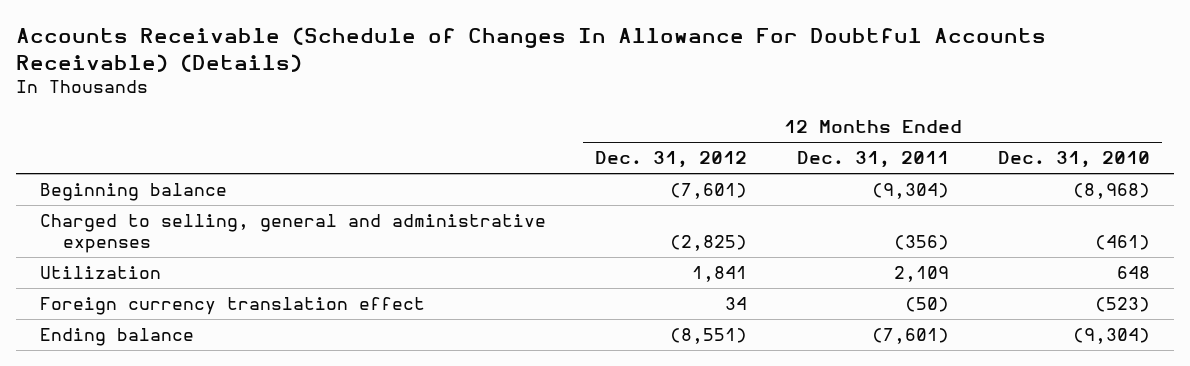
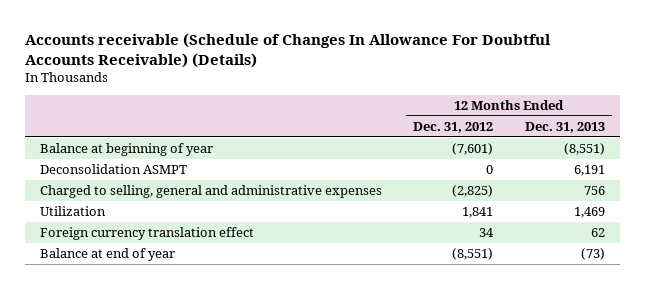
- Accounts Receivable (Schedule of Changes In Allowance For Doubtful Accounts Receivable) (Details)
+ Accounts receivable (Schedule of Changes In Allowance For Doubtful Accounts Receivable) (Details)
- | 12 Months Ended Dec. 31, 2012 | 12 Months Ended Dec. 31, 2011 | 12 Months Ended Dec. 31, 2010
+ | 12 Months Ended Dec. 31, 2012 | 12 Months Ended Dec. 31, 2013
- Beginning balance | (7,601) | (9,304) | (8,968)
+ Balance at beginning of year | (7,601) | (8,551)
+ Deconsolidation ASMPT | 0 | 6,191
- Ending balance | (8,551) | (7,601) | (9,304)
+ Balance at end of year | (8,551) | (73)

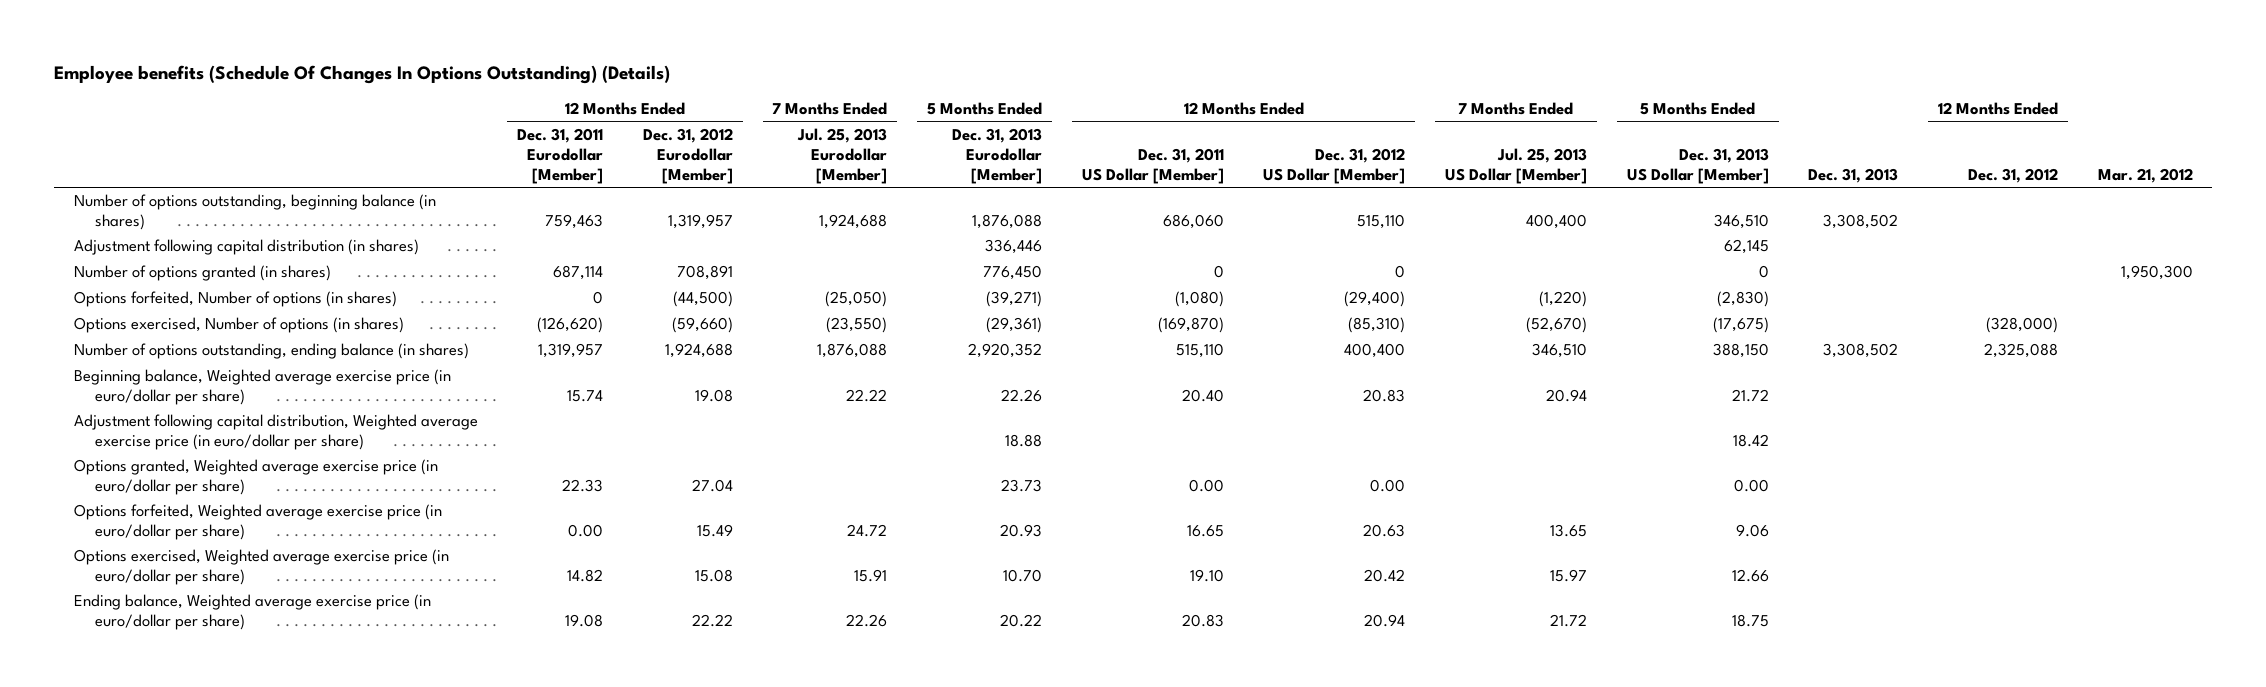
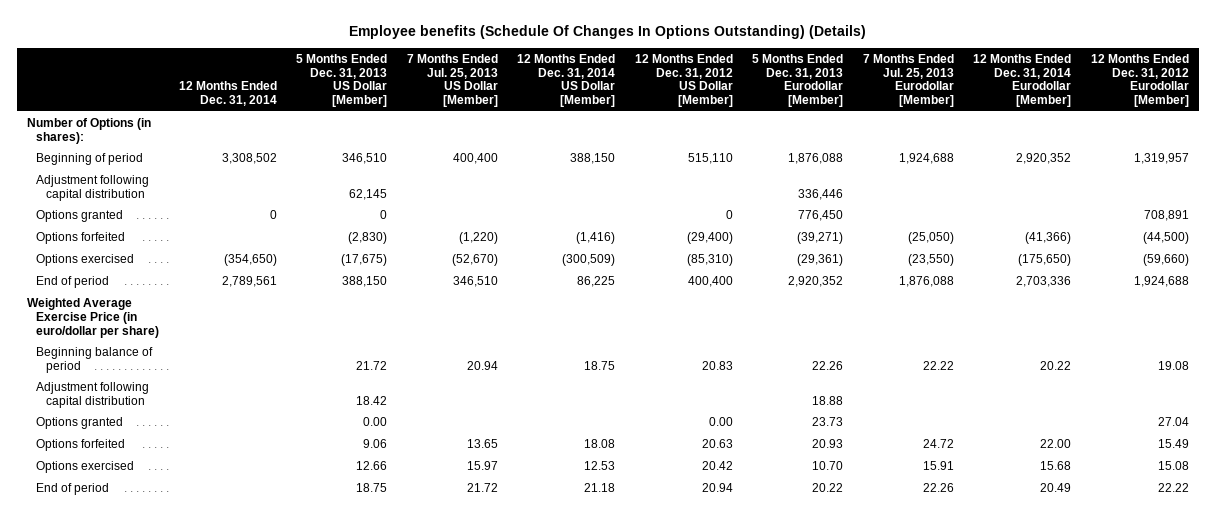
- | 12 Months Ended Dec. 31, 2011 Eurodollar [Member] | 12 Months Ended Dec. 31, 2012 Eurodollar [Member] | 7 Months Ended Jul. 25, 2013 Eurodollar [Member] | 5 Months Ended Dec. 31, 2013 Eurodollar [Member] | 12 Months Ended Dec. 31, 2011 US Dollar [Member] | 12 Months Ended Dec. 31, 2012 US Dollar [Member] | 7 Months Ended Jul. 25, 2013 US Dollar [Member] | 5 Months Ended Dec. 31, 2013 US Dollar [Member] | Dec. 31, 2013 | 12 Months Ended Dec. 31, 2012 | Mar. 21, 2012
+ | 12 Months Ended Dec. 31, 2014 | 5 Months Ended Dec. 31, 2013 US Dollar [Member] | 7 Months Ended Jul. 25, 2013 US Dollar [Member] | 12 Months Ended Dec. 31, 2014 US Dollar [Member] | 12 Months Ended Dec. 31, 2012 US Dollar [Member] | 5 Months Ended Dec. 31, 2013 Eurodollar [Member] | 7 Months Ended Jul. 25, 2013 Eurodollar [Member] | 12 Months Ended Dec. 31, 2014 Eurodollar [Member] | 12 Months Ended Dec. 31, 2012 Eurodollar [Member]
- Number of options outstanding, beginning balance (in shares) | 759,463 | 1,319,957 | 1,924,688 | 1,876,088 | 686,060 | 515,110 | 400,400 | 346,510 | 3,308,502 | |
- Adjustment following capital distribution (in shares) | | | | 336,446 | | | | 62,145 | | |
- Number of options granted (in shares) | 687,114 | 708,891 | | 776,450 | 0 | 0 | | 0 | | | 1,950,300
- Options forfeited, Number of options (in shares) | 0 | (44,500) | (25,050) | (39,271) | (1,080) | (29,400) | (1,220) | (2,830) | | |
- Options exercised, Number of options (in shares) | (126,620) | (59,660) | (23,550) | (29,361) | (169,870) | (85,310) | (52,670) | (17,675) | | (328,000) |
- Number of options outstanding, ending balance (in shares) | 1,319,957 | 1,924,688 | 1,876,088 | 2,920,352 | 515,110 | 400,400 | 346,510 | 388,150 | 3,308,502 | 2,325,088 |
- Beginning balance, Weighted average exercise price (in euro/dollar per share) | 15.74 | 19.08 | 22.22 | 22.26 | 20.40 | 20.83 | 20.94 | 21.72 | | |
- Adjustment following capital distribution, Weighted average exercise price (in euro/dollar per share) | | | | 18.88 | | | | 18.42 | | |
- Options granted, Weighted average exercise price (in euro/dollar per share) | 22.33 | 27.04 | | 23.73 | 0.00 | 0.00 | | 0.00 | | |
- Options forfeited, Weighted average exercise price (in euro/dollar per share) | 0.00 | 15.49 | 24.72 | 20.93 | 16.65 | 20.63 | 13.65 | 9.06 | | |
- Options exercised, Weighted average exercise price (in euro/dollar per share) | 14.82 | 15.08 | 15.91 | 10.70 | 19.10 | 20.42 | 15.97 | 12.66 | | |
- Ending balance, Weighted average exercise price (in euro/dollar per share) | 19.08 | 22.22 | 22.26 | 20.22 | 20.83 | 20.94 | 21.72 | 18.75 | | |
+ Number of Options (in shares):
+ Beginning of period | 3,308,502 | 346,510 | 400,400 | 388,150 | 515,110 | 1,876,088 | 1,924,688 | 2,920,352 | 1,319,957
+ Adjustment following capital distribution | | 62,145 | | | | 336,446 | | |
+ Options granted | 0 | 0 | | | 0 | 776,450 | | | 708,891
+ Options forfeited | | (2,830) | (1,220) | (1,416) | (29,400) | (39,271) | (25,050) | (41,366) | (44,500)
+ Options exercised | (354,650) | (17,675) | (52,670) | (300,509) | (85,310) | (29,361) | (23,550) | (175,650) | (59,660)
+ End of period | 2,789,561 | 388,150 | 346,510 | 86,225 | 400,400 | 2,920,352 | 1,876,088 | 2,703,336 | 1,924,688
+ Weighted Average Exercise Price (in euro/dollar per share)
+ Beginning balance of period | | 21.72 | 20.94 | 18.75 | 20.83 | 22.26 | 22.22 | 20.22 | 19.08
+ Adjustment following capital distribution | | 18.42 | | | | 18.88 | | |
+ Options granted | | 0.00 | | | 0.00 | 23.73 | | | 27.04
+ Options forfeited | | 9.06 | 13.65 | 18.08 | 20.63 | 20.93 | 24.72 | 22.00 | 15.49
+ Options exercised | | 12.66 | 15.97 | 12.53 | 20.42 | 10.70 | 15.91 | 15.68 | 15.08
+ End of period | | 18.75 | 21.72 | 21.18 | 20.94 | 20.22 | 22.26 | 20.49 | 22.22

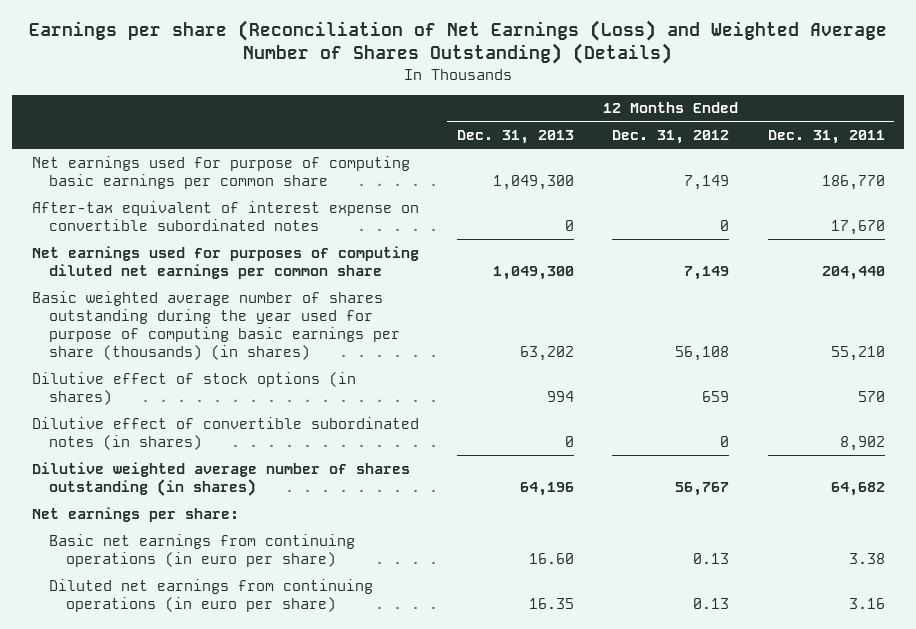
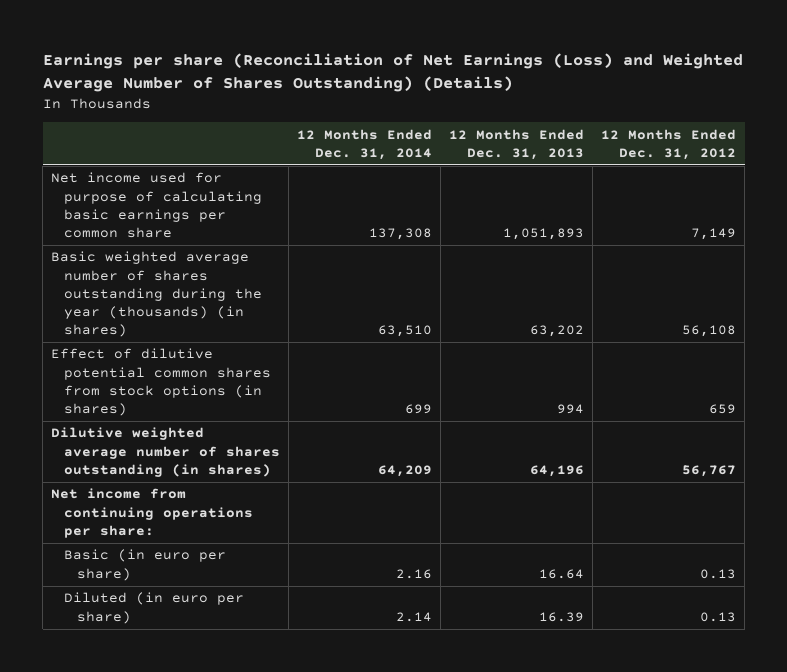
- | 12 Months Ended Dec. 31, 2013 | 12 Months Ended Dec. 31, 2012 | 12 Months Ended Dec. 31, 2011
+ | 12 Months Ended Dec. 31, 2014 | 12 Months Ended Dec. 31, 2013 | 12 Months Ended Dec. 31, 2012
- Net earnings used for purpose of computing basic earnings per common share | 1,049,300 | 7,149 | 186,770
- After-tax equivalent of interest expense on convertible subordinated notes | 0 | 0 | 17,670
- Net earnings used for purposes of computing diluted net earnings per common share | 1,049,300 | 7,149 | 204,440
- Basic weighted average number of shares outstanding during the year used for purpose of computing basic earnings per share (thousands) (in shares) | 63,202 | 56,108 | 55,210
- Dilutive effect of stock options (in shares) | 994 | 659 | 570
- Dilutive effect of convertible subordinated notes (in shares) | 0 | 0 | 8,902
+ Net income used for purpose of calculating basic earnings per common share | 137,308 | 1,051,893 | 7,149
+ Basic weighted average number of shares outstanding during the year (thousands) (in shares) | 63,510 | 63,202 | 56,108
+ Effect of dilutive potential common shares from stock options (in shares) | 699 | 994 | 659
- Net earnings per share:
- Basic net earnings from continuing operations (in euro per share) | 16.60 | 0.13 | 3.38
- Diluted net earnings from continuing operations (in euro per share) | 16.35 | 0.13 | 3.16
+ Net income from continuing operations per share:
+ Basic (in euro per share) | 2.16 | 16.64 | 0.13
+ Diluted (in euro per share) | 2.14 | 16.39 | 0.13

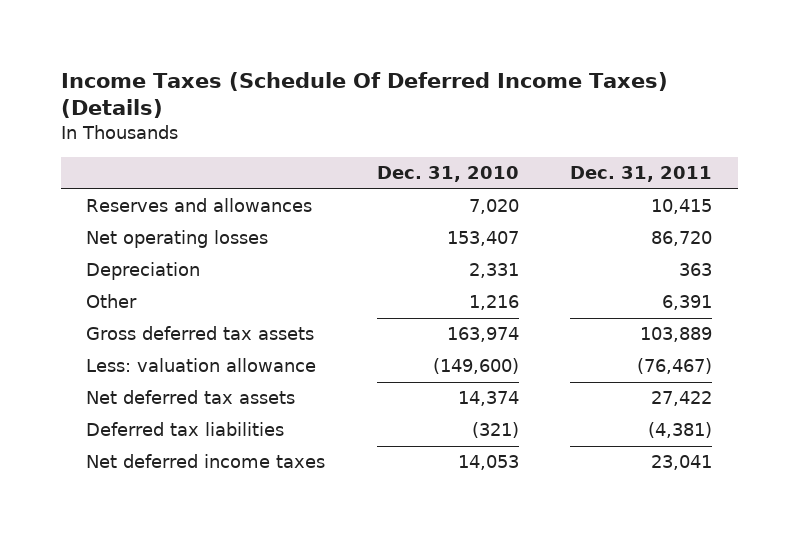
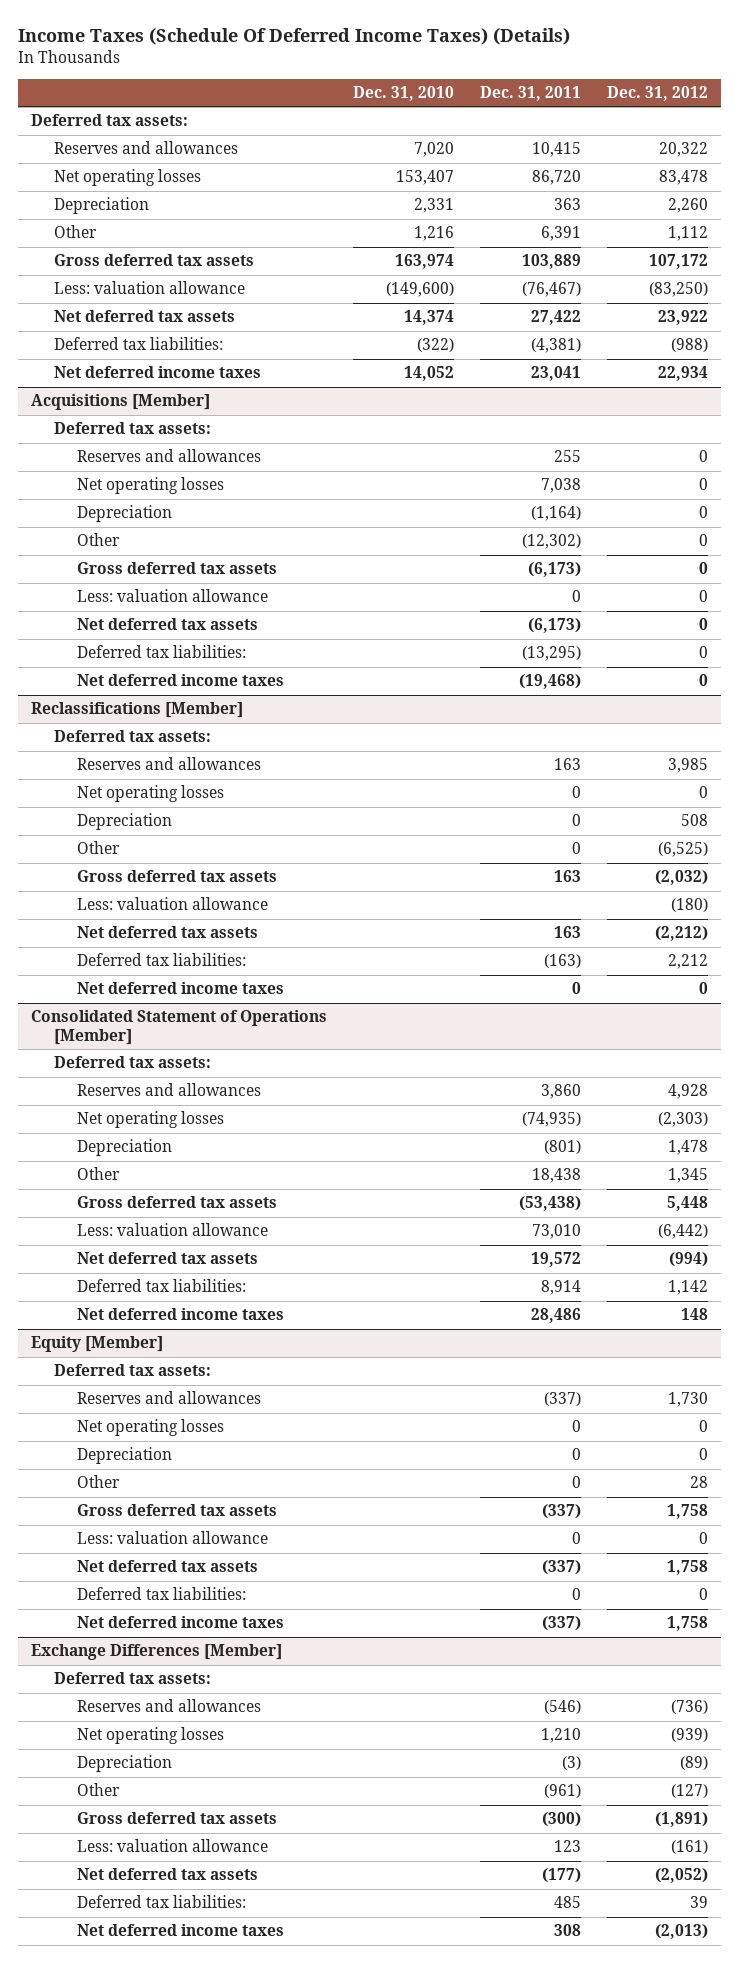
- | Dec. 31, 2010 | Dec. 31, 2011
+ | Dec. 31, 2010 | Dec. 31, 2011 | Dec. 31, 2012
+ Deferred tax assets:
- Deferred tax liabilities | (321) | (4,381)
- Net deferred income taxes | 14,053 | 23,041
+ Deferred tax liabilities: | (322) | (4,381) | (988)
+ Net deferred income taxes | 14,052 | 23,041 | 22,934
+ Acquisitions [Member]
+ Deferred tax assets:
+ Reserves and allowances | | 255 | 0
+ Net operating losses | | 7,038 | 0
+ Depreciation | | (1,164) | 0
+ Other | | (12,302) | 0
+ Gross deferred tax assets | | (6,173) | 0
+ Less: valuation allowance | | 0 | 0
+ Net deferred tax assets | | (6,173) | 0
+ Deferred tax liabilities: | | (13,295) | 0
+ Net deferred income taxes | | (19,468) | 0
+ Reclassifications [Member]
+ Deferred tax assets:
+ Reserves and allowances | | 163 | 3,985
+ Net operating losses | | 0 | 0
+ Depreciation | | 0 | 508
+ Other | | 0 | (6,525)
+ Gross deferred tax assets | | 163 | (2,032)
+ Less: valuation allowance | | | (180)
+ Net deferred tax assets | | 163 | (2,212)
+ Deferred tax liabilities: | | (163) | 2,212
+ Net deferred income taxes | | 0 | 0
+ Consolidated Statement of Operations [Member]
+ Deferred tax assets:
+ Reserves and allowances | | 3,860 | 4,928
+ Net operating losses | | (74,935) | (2,303)
+ Depreciation | | (801) | 1,478
+ Other | | 18,438 | 1,345
+ Gross deferred tax assets | | (53,438) | 5,448
+ Less: valuation allowance | | 73,010 | (6,442)
+ Net deferred tax assets | | 19,572 | (994)
+ Deferred tax liabilities: | | 8,914 | 1,142
+ Net deferred income taxes | | 28,486 | 148
+ Equity [Member]
+ Deferred tax assets:
+ Reserves and allowances | | (337) | 1,730
+ Net operating losses | | 0 | 0
+ Depreciation | | 0 | 0
+ Other | | 0 | 28
+ Gross deferred tax assets | | (337) | 1,758
+ Less: valuation allowance | | 0 | 0
+ Net deferred tax assets | | (337) | 1,758
+ Deferred tax liabilities: | | 0 | 0
+ Net deferred income taxes | | (337) | 1,758
+ Exchange Differences [Member]
+ Deferred tax assets:
+ Reserves and allowances | | (546) | (736)
+ Net operating losses | | 1,210 | (939)
+ Depreciation | | (3) | (89)
+ Other | | (961) | (127)
+ Gross deferred tax assets | | (300) | (1,891)
+ Less: valuation allowance | | 123 | (161)
+ Net deferred tax assets | | (177) | (2,052)
+ Deferred tax liabilities: | | 485 | 39
+ Net deferred income taxes | | 308 | (2,013)

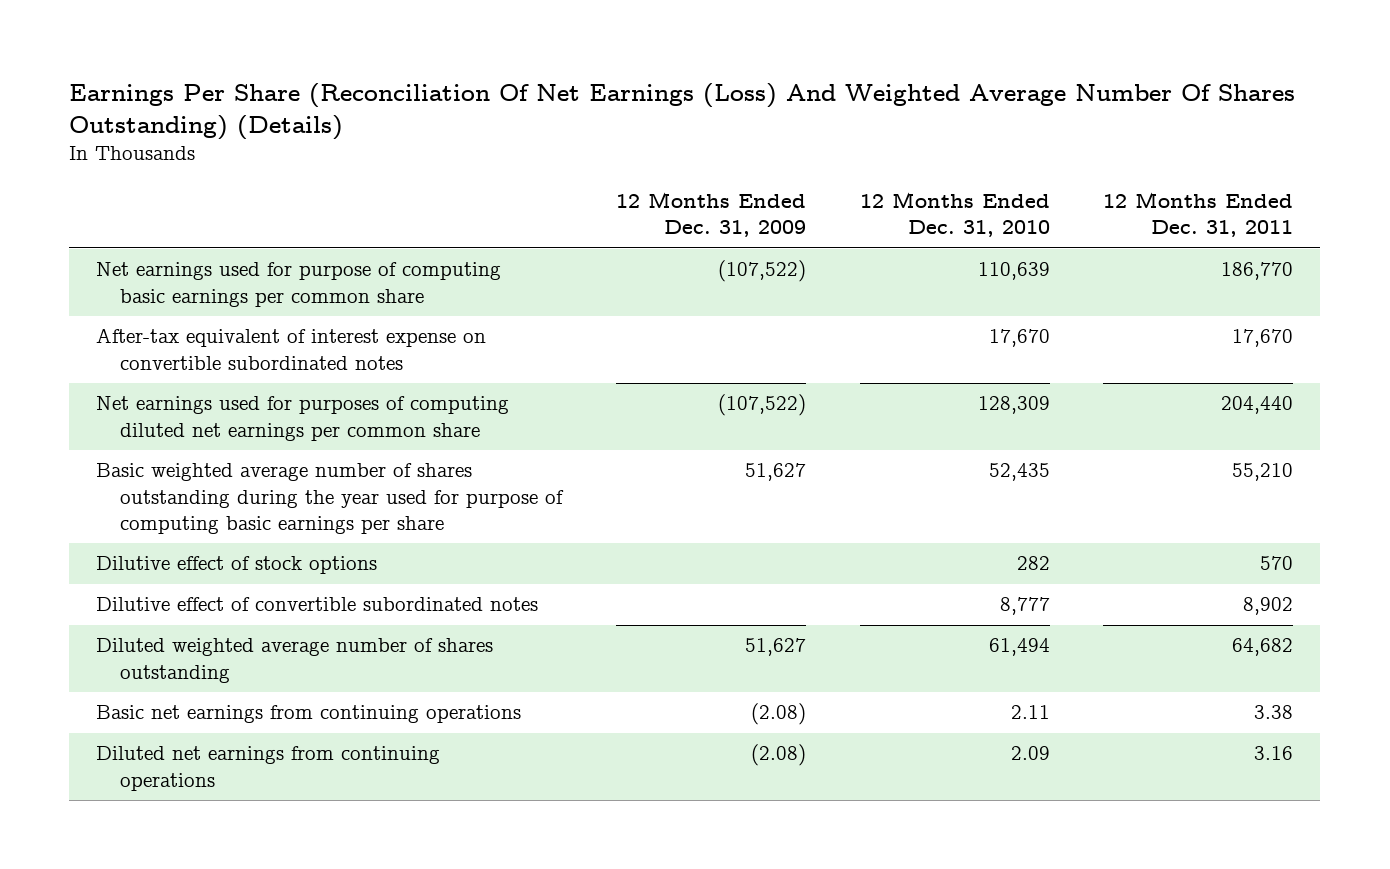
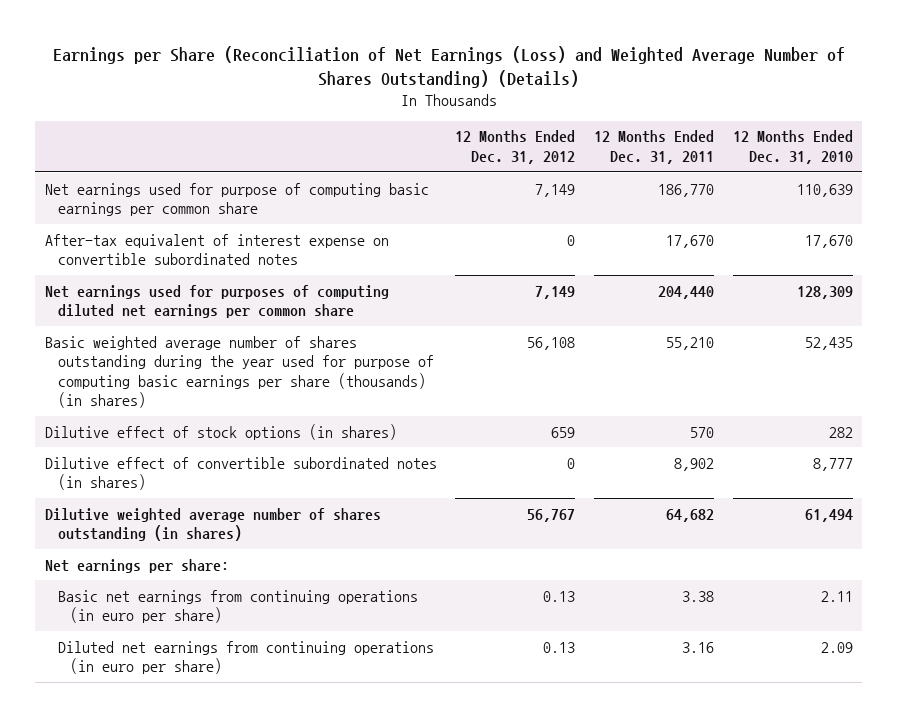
- Earnings Per Share (Reconciliation Of Net Earnings (Loss) And Weighted Average Number Of Shares Outstanding) (Details)
+ Earnings per Share (Reconciliation of Net Earnings (Loss) and Weighted Average Number of Shares Outstanding) (Details)
- | 12 Months Ended Dec. 31, 2009 | 12 Months Ended Dec. 31, 2010 | 12 Months Ended Dec. 31, 2011
+ | 12 Months Ended Dec. 31, 2012 | 12 Months Ended Dec. 31, 2011 | 12 Months Ended Dec. 31, 2010
- Basic weighted average number of shares outstanding during the year used for purpose of computing basic earnings per share | 51,627 | 52,435 | 55,210
- Dilutive effect of stock options | | 282 | 570
- Dilutive effect of convertible subordinated notes | | 8,777 | 8,902
- Diluted weighted average number of shares outstanding | 51,627 | 61,494 | 64,682
- Basic net earnings from continuing operations | (2.08) | 2.11 | 3.38
- Diluted net earnings from continuing operations | (2.08) | 2.09 | 3.16
+ Basic weighted average number of shares outstanding during the year used for purpose of computing basic earnings per share (thousands) (in shares) | 56,108 | 55,210 | 52,435
+ Dilutive effect of stock options (in shares) | 659 | 570 | 282
+ Dilutive effect of convertible subordinated notes (in shares) | 0 | 8,902 | 8,777
+ Dilutive weighted average number of shares outstanding (in shares) | 56,767 | 64,682 | 61,494
+ Net earnings per share:
+ Basic net earnings from continuing operations (in euro per share) | 0.13 | 3.38 | 2.11
+ Diluted net earnings from continuing operations (in euro per share) | 0.13 | 3.16 | 2.09

